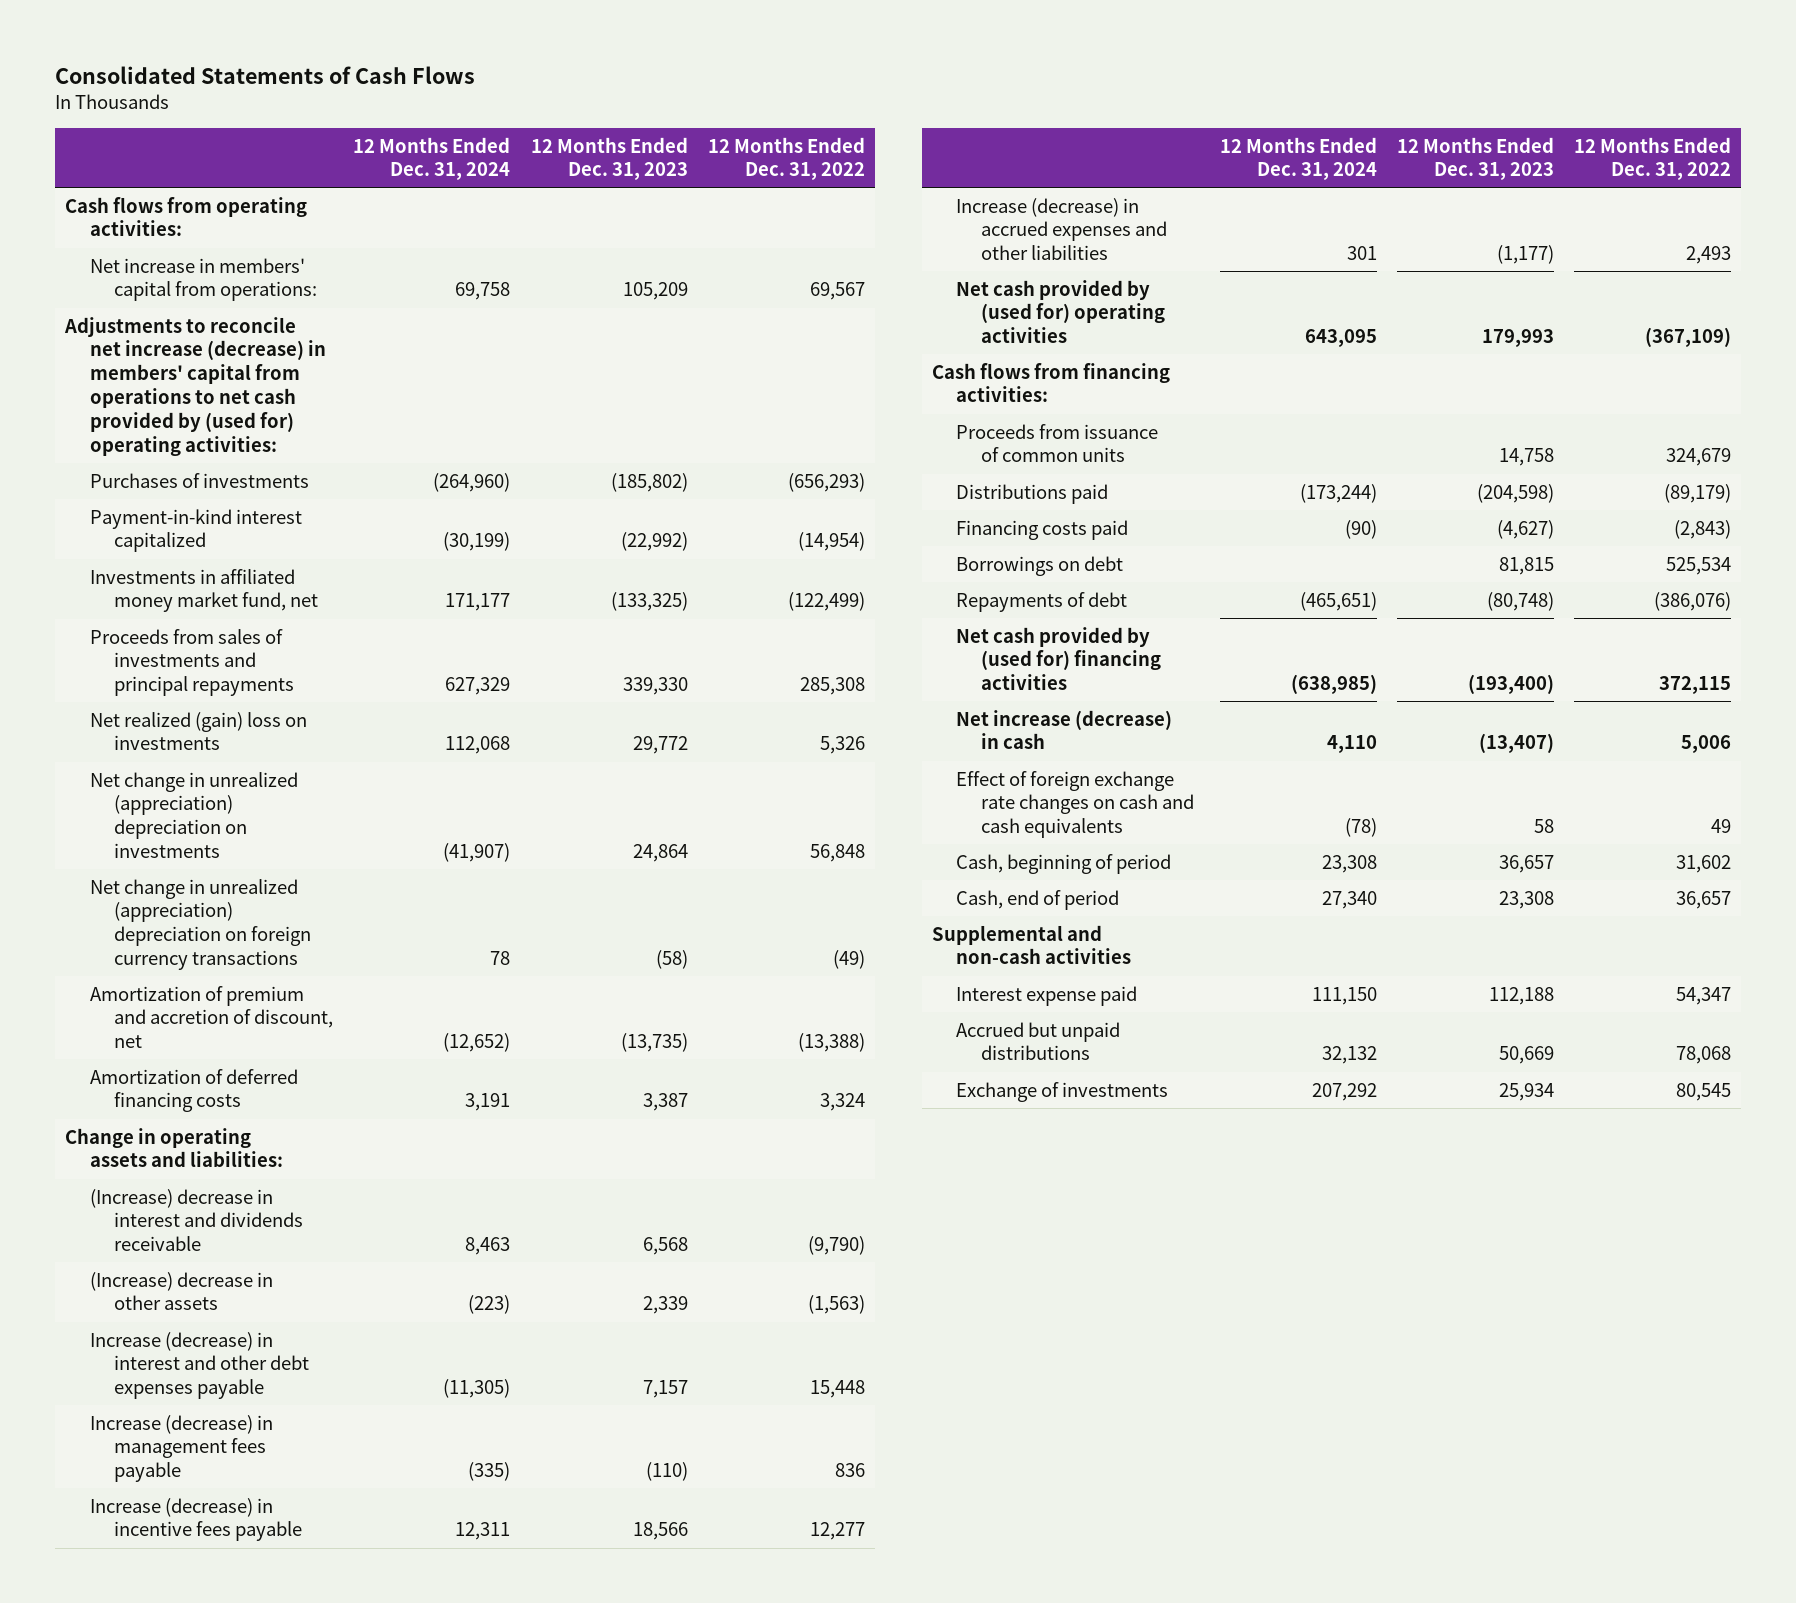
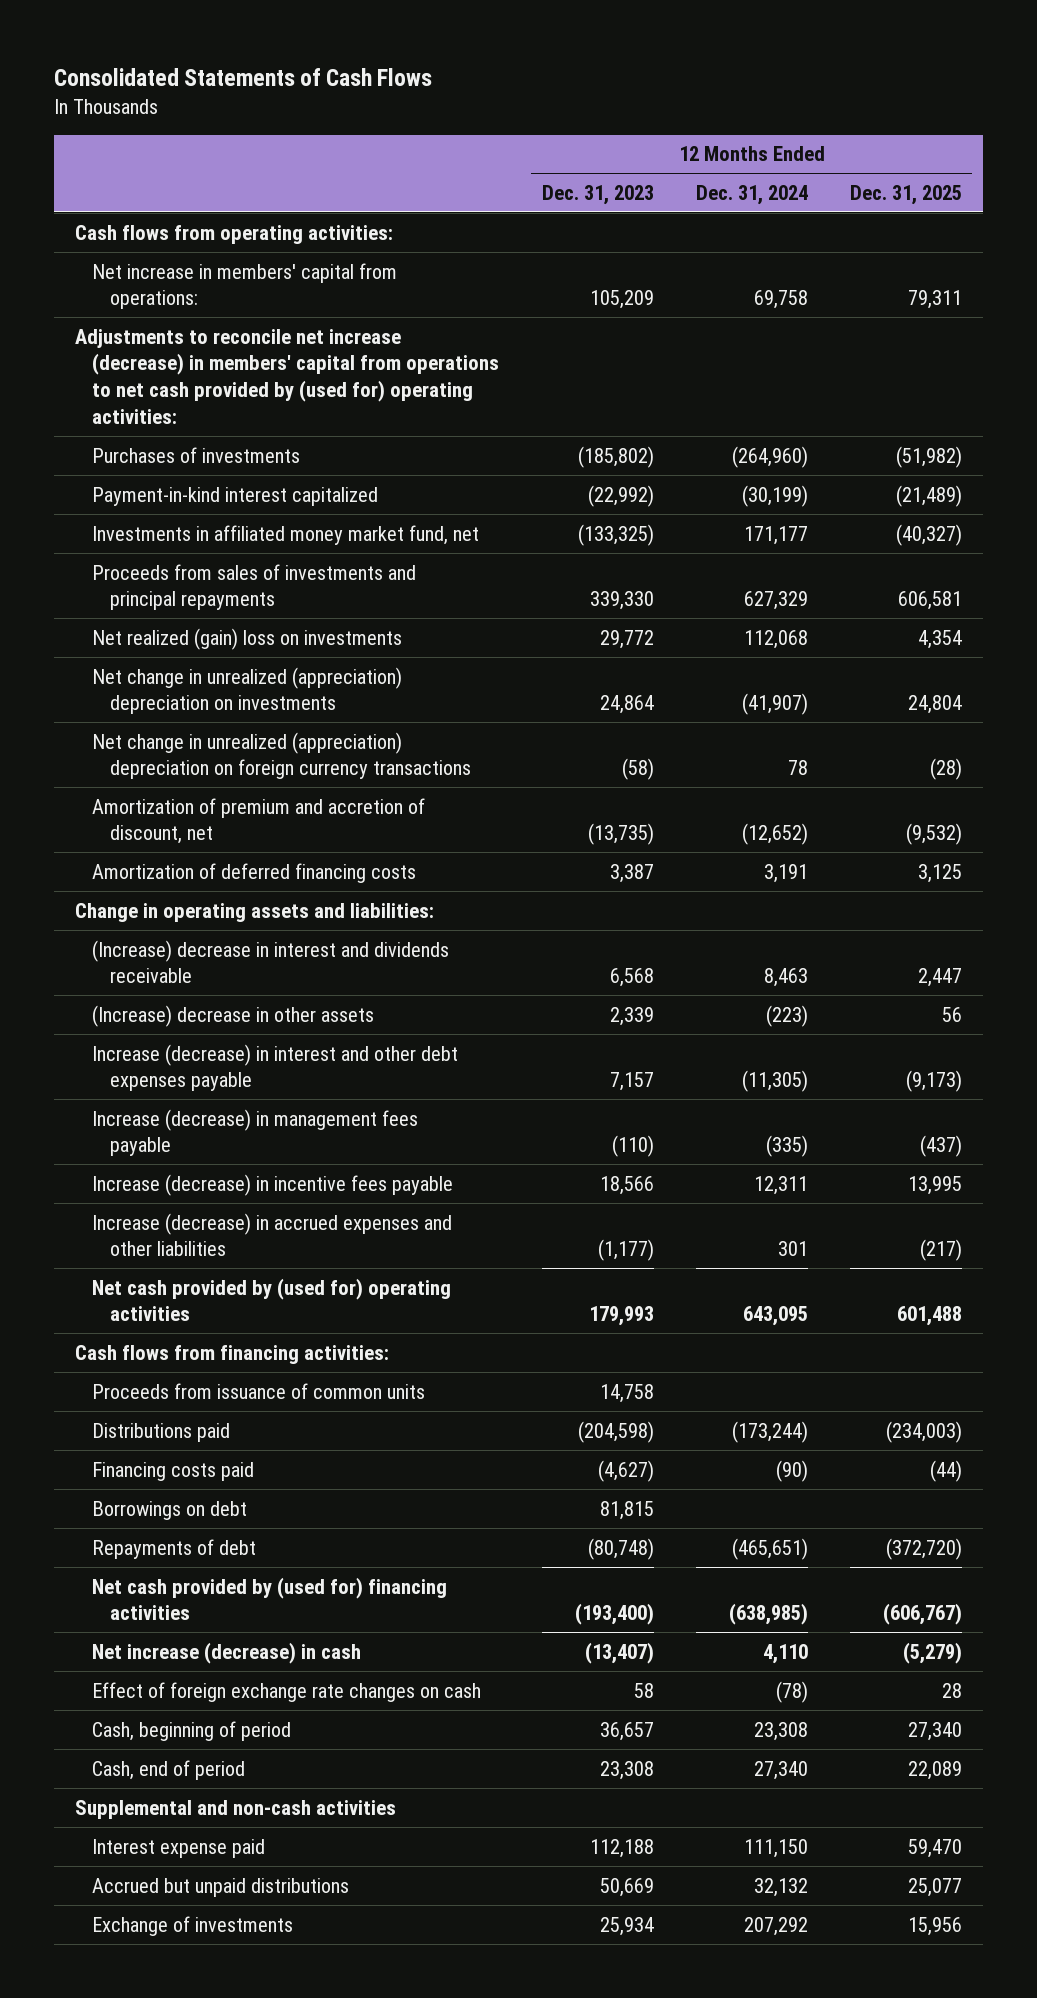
- | 12 Months Ended Dec. 31, 2024 | 12 Months Ended Dec. 31, 2023 | 12 Months Ended Dec. 31, 2022
+ | 12 Months Ended Dec. 31, 2023 | 12 Months Ended Dec. 31, 2024 | 12 Months Ended Dec. 31, 2025
- Effect of foreign exchange rate changes on cash and cash equivalents | (78) | 58 | 49
+ Effect of foreign exchange rate changes on cash | 58 | (78) | 28

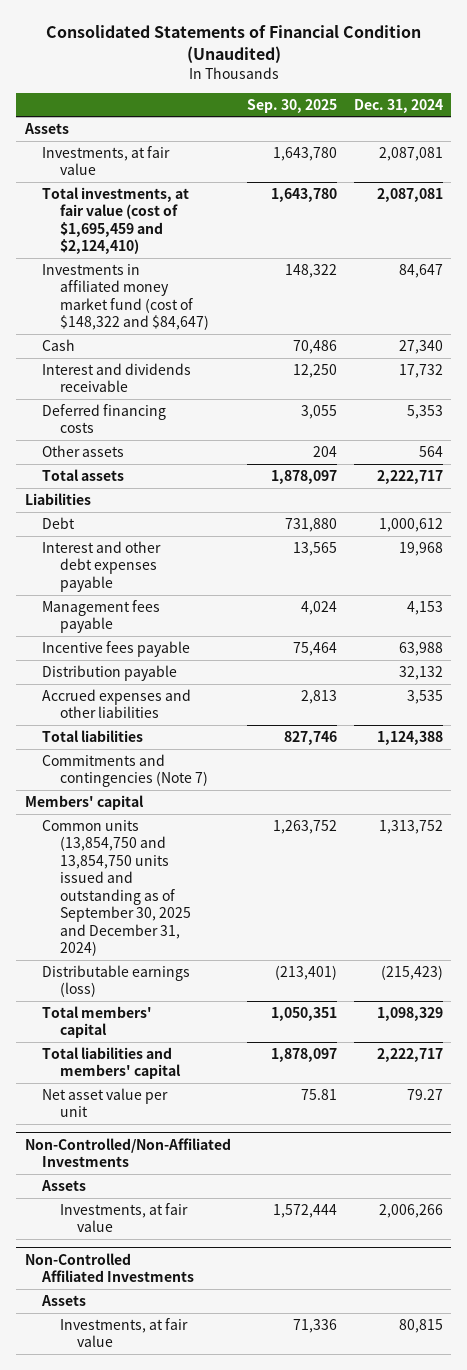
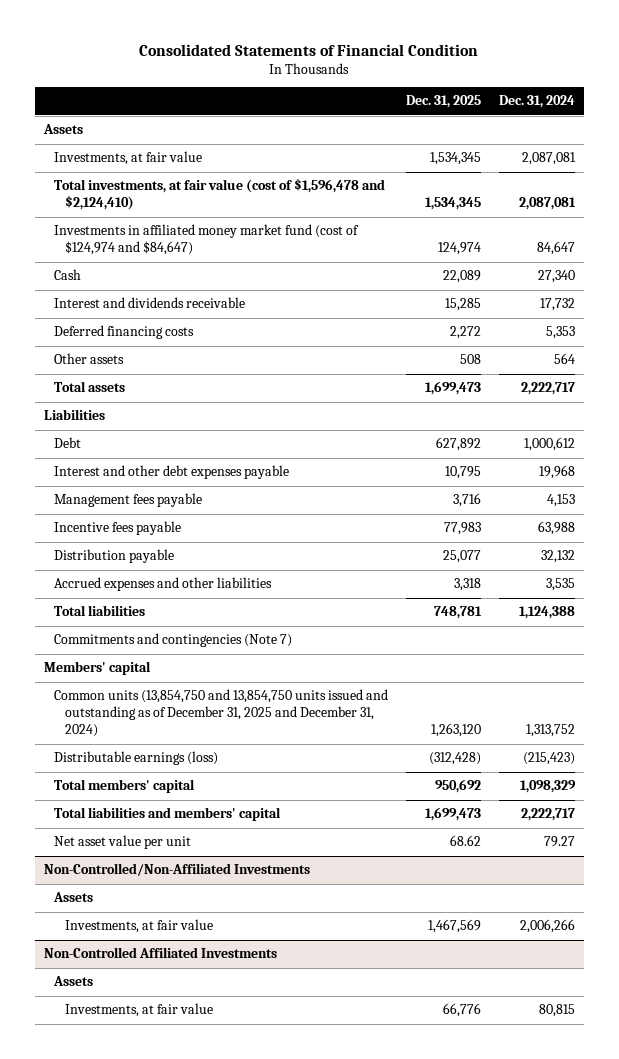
- Consolidated Statements of Financial Condition (Unaudited)
+ Consolidated Statements of Financial Condition
- | Sep. 30, 2025 | Dec. 31, 2024
+ | Dec. 31, 2025 | Dec. 31, 2024
- Total investments, at fair value (cost of $1,695,459 and $2,124,410) | 1,643,780 | 2,087,081
- Investments in affiliated money market fund (cost of $148,322 and $84,647) | 148,322 | 84,647
+ Total investments, at fair value (cost of $1,596,478 and $2,124,410) | 1,534,345 | 2,087,081
+ Investments in affiliated money market fund (cost of $124,974 and $84,647) | 124,974 | 84,647
- Common units (13,854,750 and 13,854,750 units issued and outstanding as of September 30, 2025 and December 31, 2024) | 1,263,752 | 1,313,752
+ Common units (13,854,750 and 13,854,750 units issued and outstanding as of December 31, 2025 and December 31, 2024) | 1,263,120 | 1,313,752

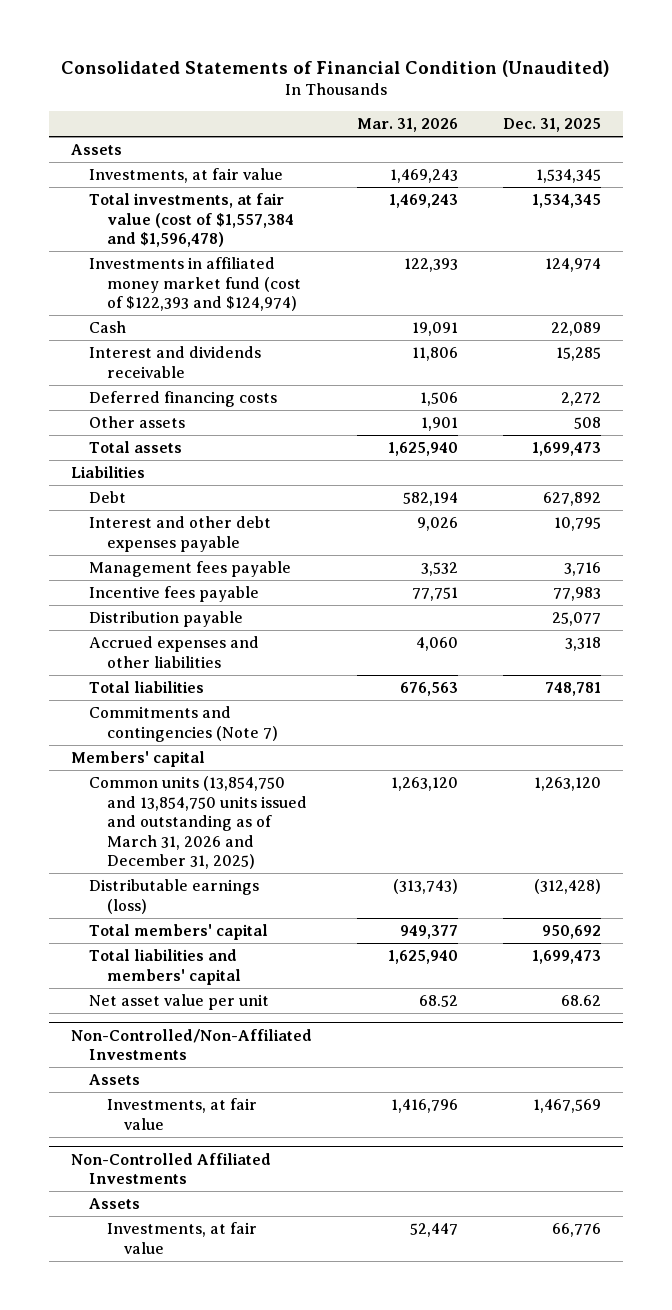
- Consolidated Statements of Financial Condition
+ Consolidated Statements of Financial Condition (Unaudited)
- | Dec. 31, 2025 | Dec. 31, 2024
+ | Mar. 31, 2026 | Dec. 31, 2025
- Total investments, at fair value (cost of $1,596,478 and $2,124,410) | 1,534,345 | 2,087,081
- Investments in affiliated money market fund (cost of $124,974 and $84,647) | 124,974 | 84,647
+ Total investments, at fair value (cost of $1,557,384 and $1,596,478) | 1,469,243 | 1,534,345
+ Investments in affiliated money market fund (cost of $122,393 and $124,974) | 122,393 | 124,974
- Common units (13,854,750 and 13,854,750 units issued and outstanding as of December 31, 2025 and December 31, 2024) | 1,263,120 | 1,313,752
+ Common units (13,854,750 and 13,854,750 units issued and outstanding as of March 31, 2026 and December 31, 2025) | 1,263,120 | 1,263,120

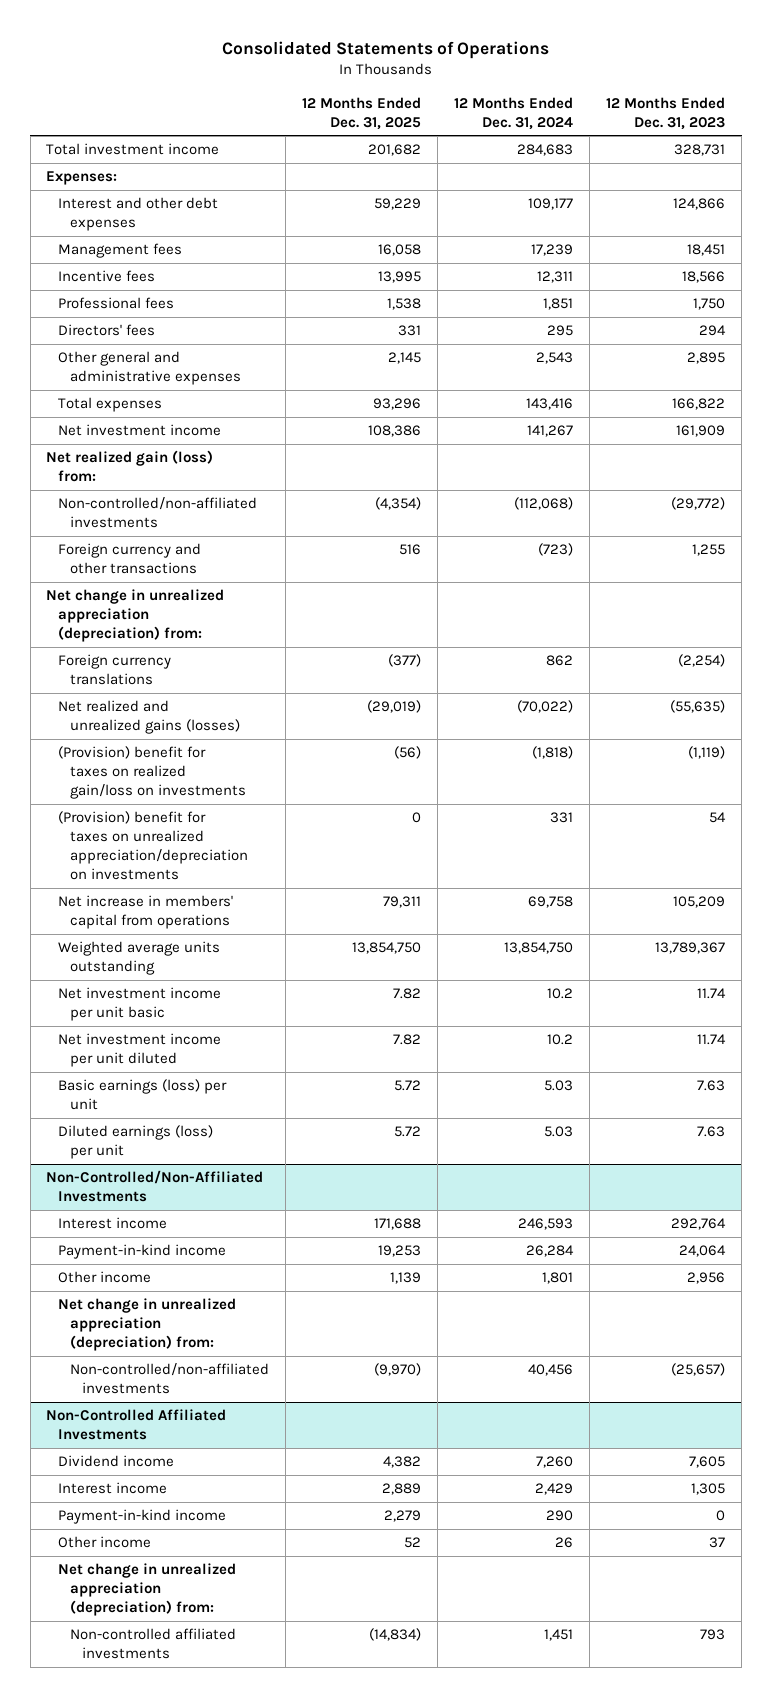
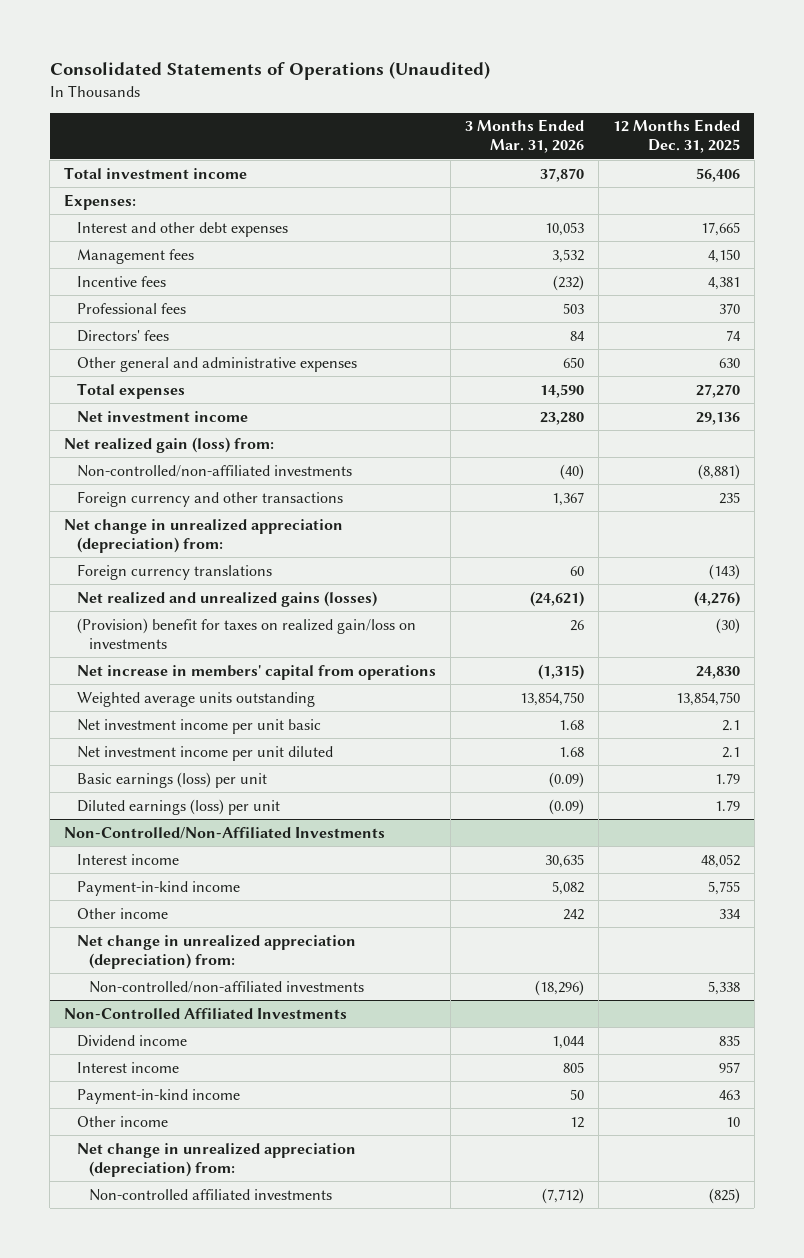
- Consolidated Statements of Operations
+ Consolidated Statements of Operations (Unaudited)
- | 12 Months Ended Dec. 31, 2025 | 12 Months Ended Dec. 31, 2024 | 12 Months Ended Dec. 31, 2023
+ | 3 Months Ended Mar. 31, 2026 | 12 Months Ended Dec. 31, 2025
- Total investment income | 201,682 | 284,683 | 328,731
+ Total investment income | 37,870 | 56,406
- Interest and other debt expenses | 59,229 | 109,177 | 124,866
- Management fees | 16,058 | 17,239 | 18,451
- Incentive fees | 13,995 | 12,311 | 18,566
- Professional fees | 1,538 | 1,851 | 1,750
- Directors' fees | 331 | 295 | 294
- Other general and administrative expenses | 2,145 | 2,543 | 2,895
- Total expenses | 93,296 | 143,416 | 166,822
- Net investment income | 108,386 | 141,267 | 161,909
+ Interest and other debt expenses | 10,053 | 17,665
+ Management fees | 3,532 | 4,150
+ Incentive fees | (232) | 4,381
+ Professional fees | 503 | 370
+ Directors' fees | 84 | 74
+ Other general and administrative expenses | 650 | 630
+ Total expenses | 14,590 | 27,270
+ Net investment income | 23,280 | 29,136
- Non-controlled/non-affiliated investments | (4,354) | (112,068) | (29,772)
- Foreign currency and other transactions | 516 | (723) | 1,255
+ Non-controlled/non-affiliated investments | (40) | (8,881)
+ Foreign currency and other transactions | 1,367 | 235
- Foreign currency translations | (377) | 862 | (2,254)
- Net realized and unrealized gains (losses) | (29,019) | (70,022) | (55,635)
- (Provision) benefit for taxes on realized gain/loss on investments | (56) | (1,818) | (1,119)
- (Provision) benefit for taxes on unrealized appreciation/depreciation on investments | 0 | 331 | 54
- Net increase in members' capital from operations | 79,311 | 69,758 | 105,209
+ Foreign currency translations | 60 | (143)
+ Net realized and unrealized gains (losses) | (24,621) | (4,276)
+ (Provision) benefit for taxes on realized gain/loss on investments | 26 | (30)
+ Net increase in members' capital from operations | (1,315) | 24,830
- Net investment income per unit basic | 7.82 | 10.2 | 11.74
- Net investment income per unit diluted | 7.82 | 10.2 | 11.74
- Basic earnings (loss) per unit | 5.72 | 5.03 | 7.63
- Diluted earnings (loss) per unit | 5.72 | 5.03 | 7.63
+ Net investment income per unit basic | 1.68 | 2.1
+ Net investment income per unit diluted | 1.68 | 2.1
+ Basic earnings (loss) per unit | (0.09) | 1.79
+ Diluted earnings (loss) per unit | (0.09) | 1.79
@ Non-Controlled/Non-Affiliated Investments
- Interest income | 171,688 | 246,593 | 292,764
- Payment-in-kind income | 19,253 | 26,284 | 24,064
- Other income | 1,139 | 1,801 | 2,956
+ Interest income | 30,635 | 48,052
+ Payment-in-kind income | 5,082 | 5,755
+ Other income | 242 | 334
- Non-controlled/non-affiliated investments | (9,970) | 40,456 | (25,657)
+ Non-controlled/non-affiliated investments | (18,296) | 5,338
@ Non-Controlled Affiliated Investments
- Dividend income | 4,382 | 7,260 | 7,605
- Interest income | 2,889 | 2,429 | 1,305
- Payment-in-kind income | 2,279 | 290 | 0
- Other income | 52 | 26 | 37
+ Dividend income | 1,044 | 835
+ Interest income | 805 | 957
+ Payment-in-kind income | 50 | 463
+ Other income | 12 | 10
- Non-controlled affiliated investments | (14,834) | 1,451 | 793
+ Non-controlled affiliated investments | (7,712) | (825)

